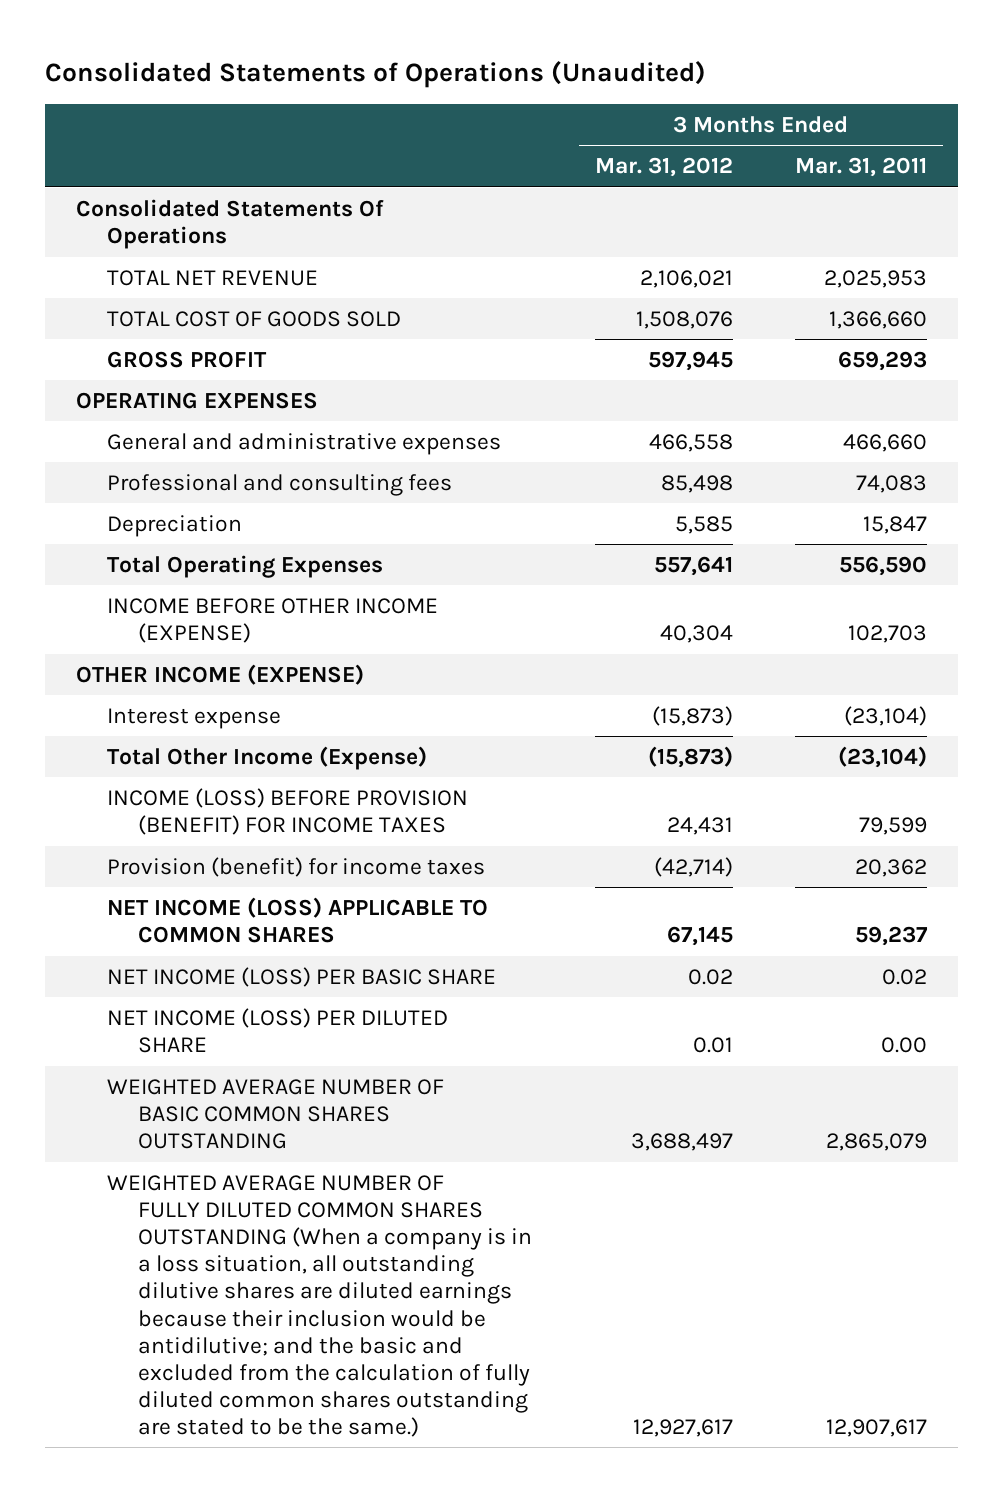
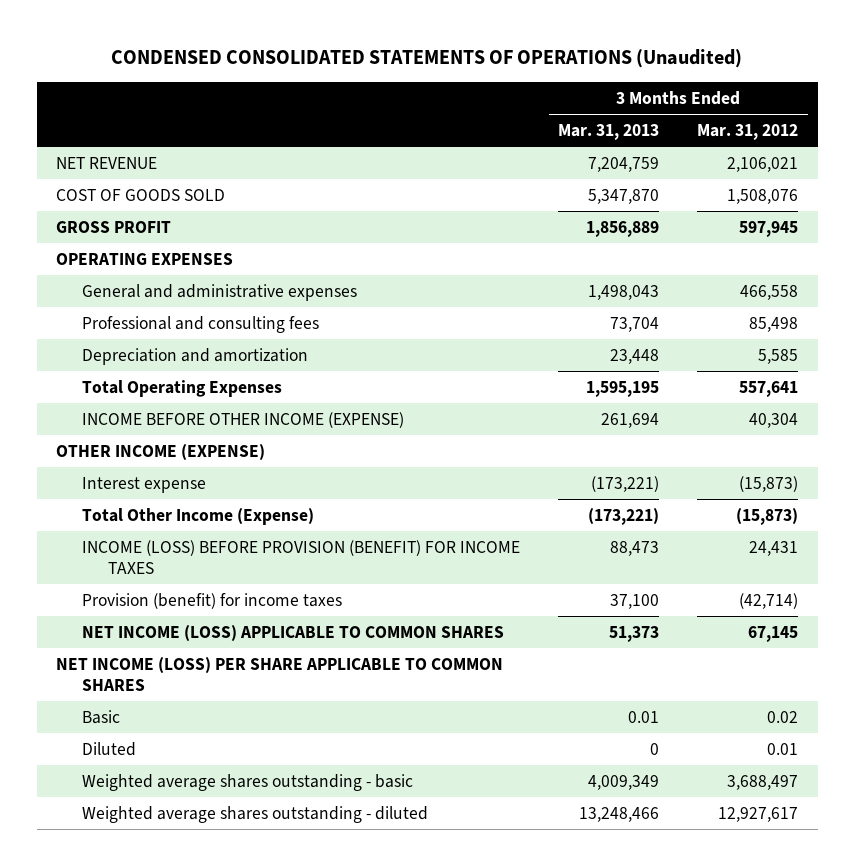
- Consolidated Statements of Operations (Unaudited)
+ CONDENSED CONSOLIDATED STATEMENTS OF OPERATIONS (Unaudited)
- | 3 Months Ended Mar. 31, 2012 | 3 Months Ended Mar. 31, 2011
+ | 3 Months Ended Mar. 31, 2013 | 3 Months Ended Mar. 31, 2012
- Consolidated Statements Of Operations
- TOTAL NET REVENUE | 2,106,021 | 2,025,953
- TOTAL COST OF GOODS SOLD | 1,508,076 | 1,366,660
+ NET REVENUE | 7,204,759 | 2,106,021
+ COST OF GOODS SOLD | 5,347,870 | 1,508,076
- Depreciation | 5,585 | 15,847
+ Depreciation and amortization | 23,448 | 5,585
- NET INCOME (LOSS) PER BASIC SHARE | 0.02 | 0.02
- NET INCOME (LOSS) PER DILUTED SHARE | 0.01 | 0.00
- WEIGHTED AVERAGE NUMBER OF BASIC COMMON SHARES OUTSTANDING | 3,688,497 | 2,865,079
- WEIGHTED AVERAGE NUMBER OF FULLY DILUTED COMMON SHARES OUTSTANDING (When a company is in a loss situation, all outstanding dilutive shares are diluted earnings because their inclusion would be antidilutive; and the basic and excluded from the calculation of fully diluted common shares outstanding are stated to be the same.) | 12,927,617 | 12,907,617
+ NET INCOME (LOSS) PER SHARE APPLICABLE TO COMMON SHARES
+ Basic | 0.01 | 0.02
+ Diluted | 0 | 0.01
+ Weighted average shares outstanding - basic | 4,009,349 | 3,688,497
+ Weighted average shares outstanding - diluted | 13,248,466 | 12,927,617

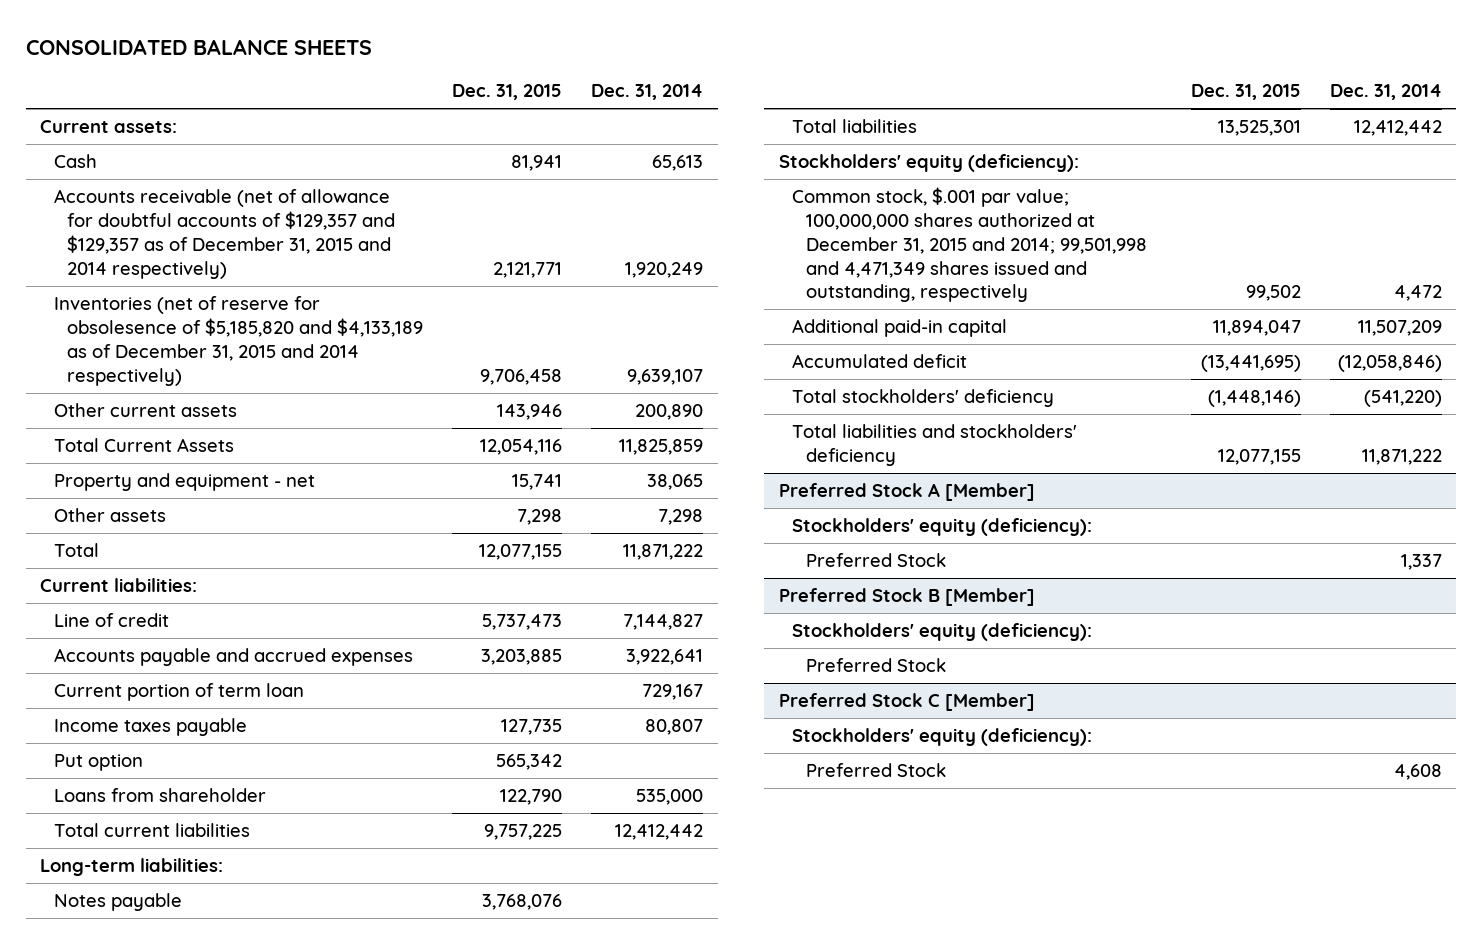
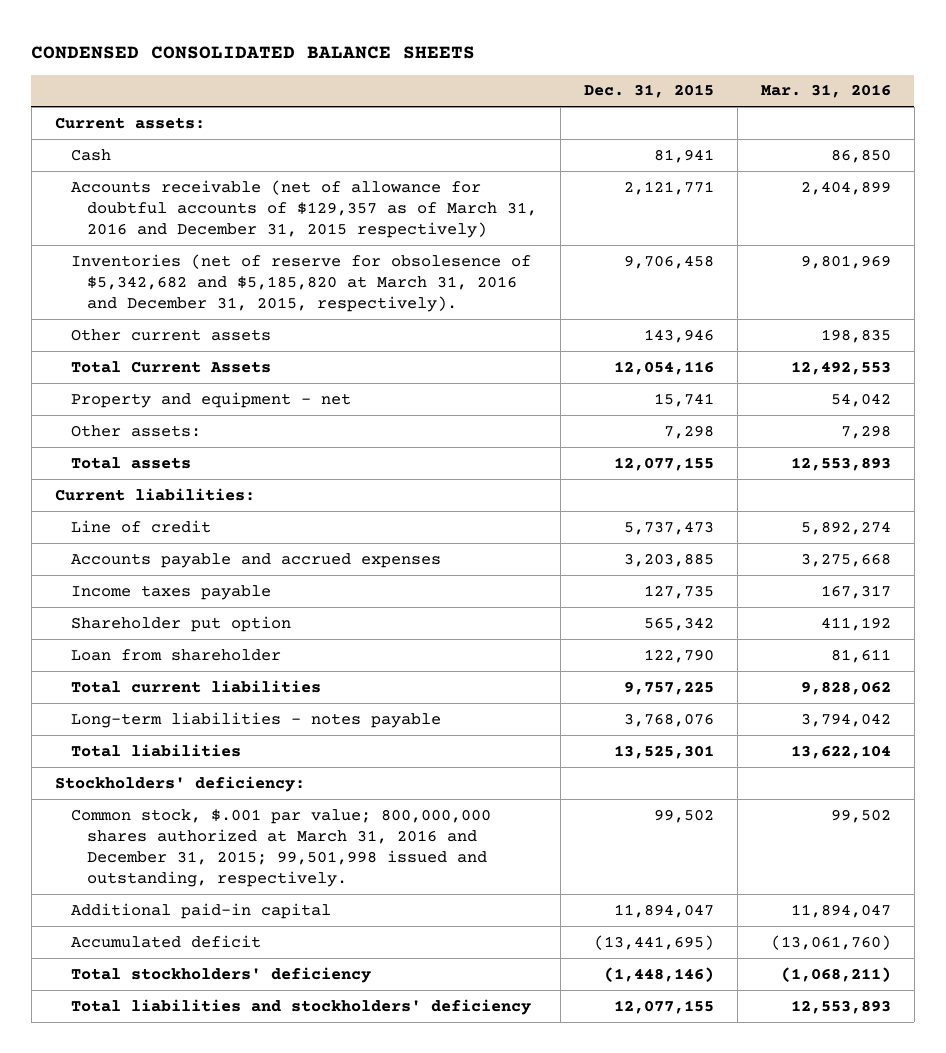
- CONSOLIDATED BALANCE SHEETS
+ CONDENSED CONSOLIDATED BALANCE SHEETS
- | Dec. 31, 2015 | Dec. 31, 2014
+ | Dec. 31, 2015 | Mar. 31, 2016
- Accounts receivable (net of allowance for doubtful accounts of $129,357 and $129,357 as of December 31, 2015 and 2014 respectively) | 2,121,771 | 1,920,249
- Inventories (net of reserve for obsolesence of $5,185,820 and $4,133,189 as of December 31, 2015 and 2014 respectively) | 9,706,458 | 9,639,107
+ Accounts receivable (net of allowance for doubtful accounts of $129,357 as of March 31, 2016 and December 31, 2015 respectively) | 2,121,771 | 2,404,899
+ Inventories (net of reserve for obsolesence of $5,342,682 and $5,185,820 at March 31, 2016 and December 31, 2015, respectively). | 9,706,458 | 9,801,969
- Other assets | 7,298 | 7,298
- Total | 12,077,155 | 11,871,222
+ Other assets: | 7,298 | 7,298
+ Total assets | 12,077,155 | 12,553,893
- Current portion of term loan | | 729,167
- Put option | 565,342 |
- Loans from shareholder | 122,790 | 535,000
+ Shareholder put option | 565,342 | 411,192
+ Loan from shareholder | 122,790 | 81,611
- Long-term liabilities:
- Notes payable | 3,768,076 |
+ Long-term liabilities - notes payable | 3,768,076 | 3,794,042
- Stockholders' equity (deficiency):
- Common stock, $.001 par value; 100,000,000 shares authorized at December 31, 2015 and 2014; 99,501,998 and 4,471,349 shares issued and outstanding, respectively | 99,502 | 4,472
+ Stockholders' deficiency:
+ Common stock, $.001 par value; 800,000,000 shares authorized at March 31, 2016 and December 31, 2015; 99,501,998 issued and outstanding, respectively. | 99,502 | 99,502
- Preferred Stock A [Member]
- Stockholders' equity (deficiency):
- Preferred Stock | | 1,337
- Preferred Stock B [Member]
- Stockholders' equity (deficiency):
- Preferred Stock
- Preferred Stock C [Member]
- Stockholders' equity (deficiency):
- Preferred Stock | | 4,608

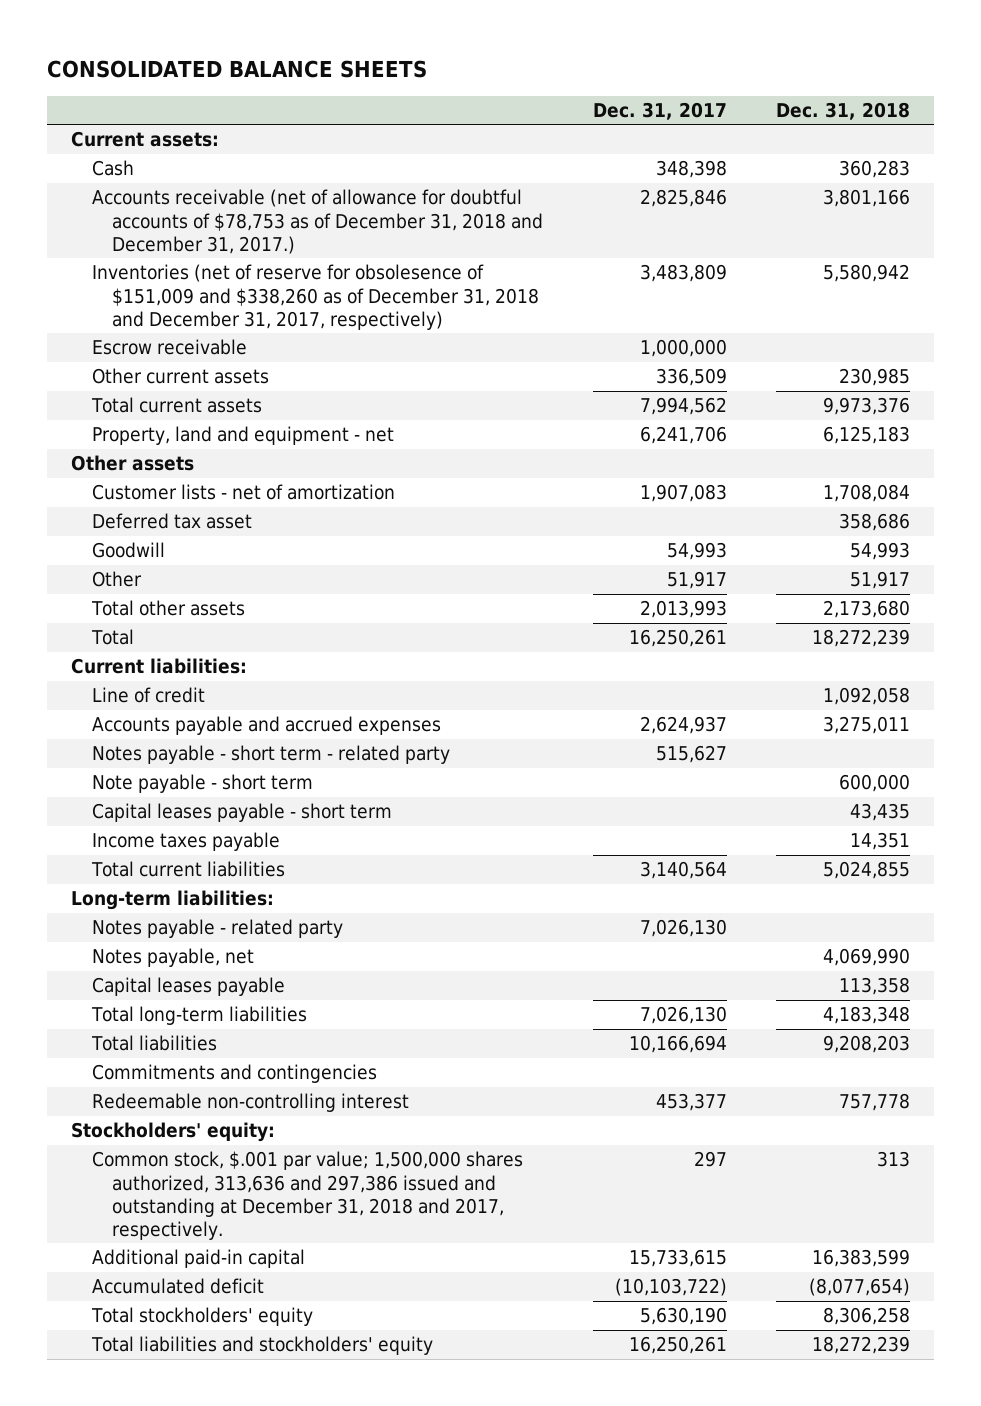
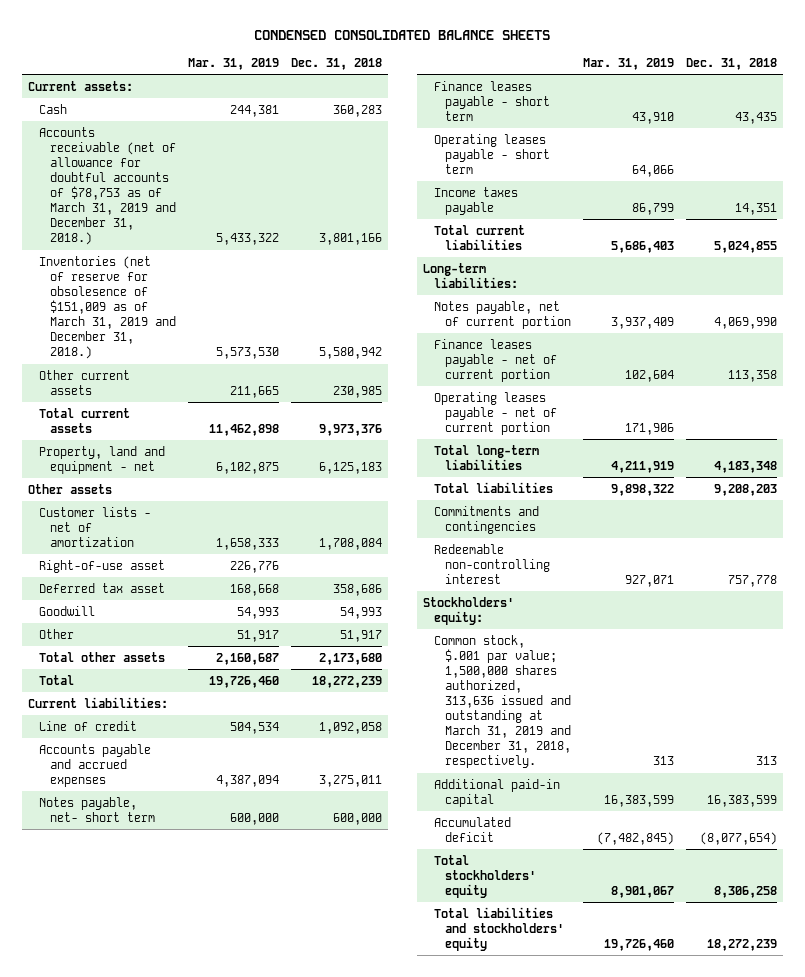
- CONSOLIDATED BALANCE SHEETS
+ CONDENSED CONSOLIDATED BALANCE SHEETS
- | Dec. 31, 2017 | Dec. 31, 2018
+ | Mar. 31, 2019 | Dec. 31, 2018
- Accounts receivable (net of allowance for doubtful accounts of $78,753 as of December 31, 2018 and December 31, 2017.) | 2,825,846 | 3,801,166
- Inventories (net of reserve for obsolesence of $151,009 and $338,260 as of December 31, 2018 and December 31, 2017, respectively) | 3,483,809 | 5,580,942
- Escrow receivable | 1,000,000 |
+ Accounts receivable (net of allowance for doubtful accounts of $78,753 as of March 31, 2019 and December 31, 2018.) | 5,433,322 | 3,801,166
+ Inventories (net of reserve for obsolesence of $151,009 as of March 31, 2019 and December 31, 2018.) | 5,573,530 | 5,580,942
+ Right-of-use asset | 226,776 |
- Notes payable - short term - related party | 515,627 |
- Note payable - short term | | 600,000
- Capital leases payable - short term | | 43,435
+ Notes payable, net- short term | 600,000 | 600,000
+ Finance leases payable - short term | 43,910 | 43,435
+ Operating leases payable - short term | 64,066 |
- Notes payable - related party | 7,026,130 |
- Notes payable, net | | 4,069,990
- Capital leases payable | | 113,358
+ Notes payable, net of current portion | 3,937,409 | 4,069,990
+ Finance leases payable - net of current portion | 102,604 | 113,358
+ Operating leases payable - net of current portion | 171,906 |
- Common stock, $.001 par value; 1,500,000 shares authorized, 313,636 and 297,386 issued and outstanding at December 31, 2018 and 2017, respectively. | 297 | 313
+ Common stock, $.001 par value; 1,500,000 shares authorized, 313,636 issued and outstanding at March 31, 2019 and December 31, 2018, respectively. | 313 | 313

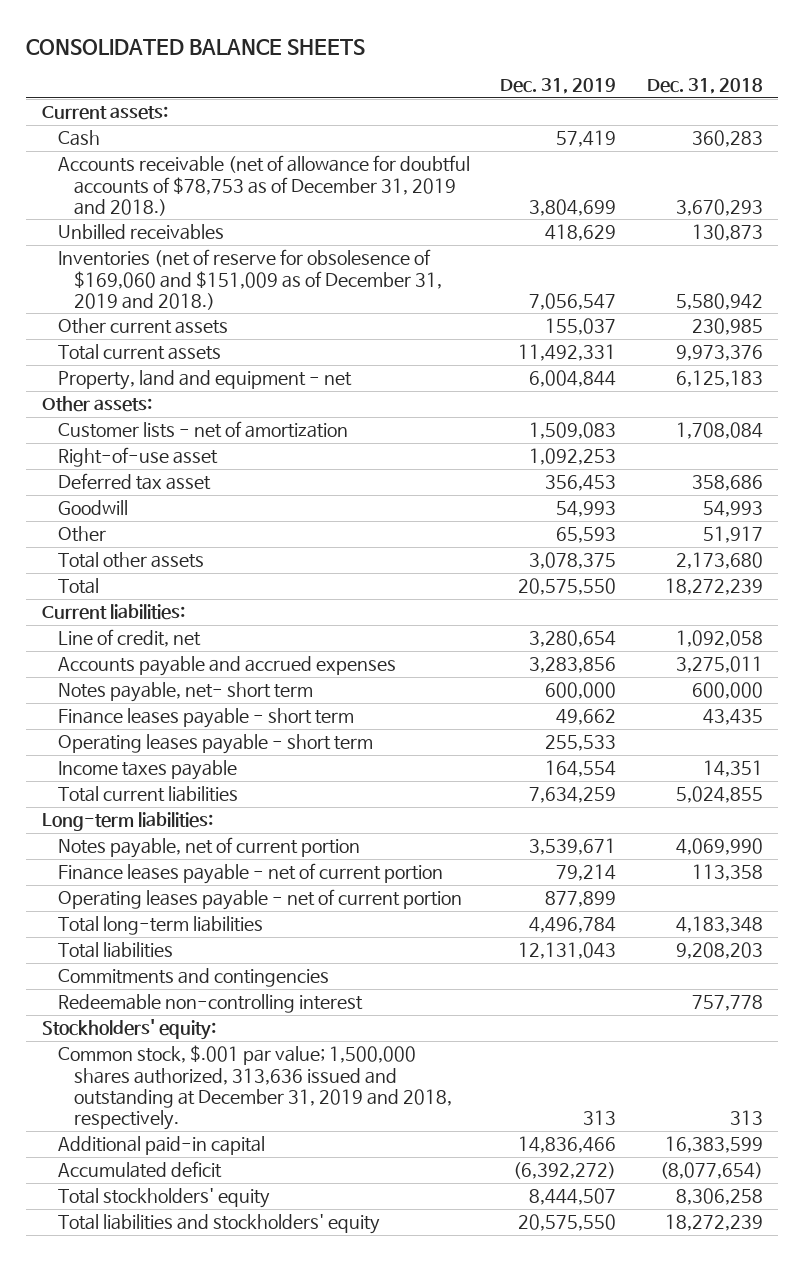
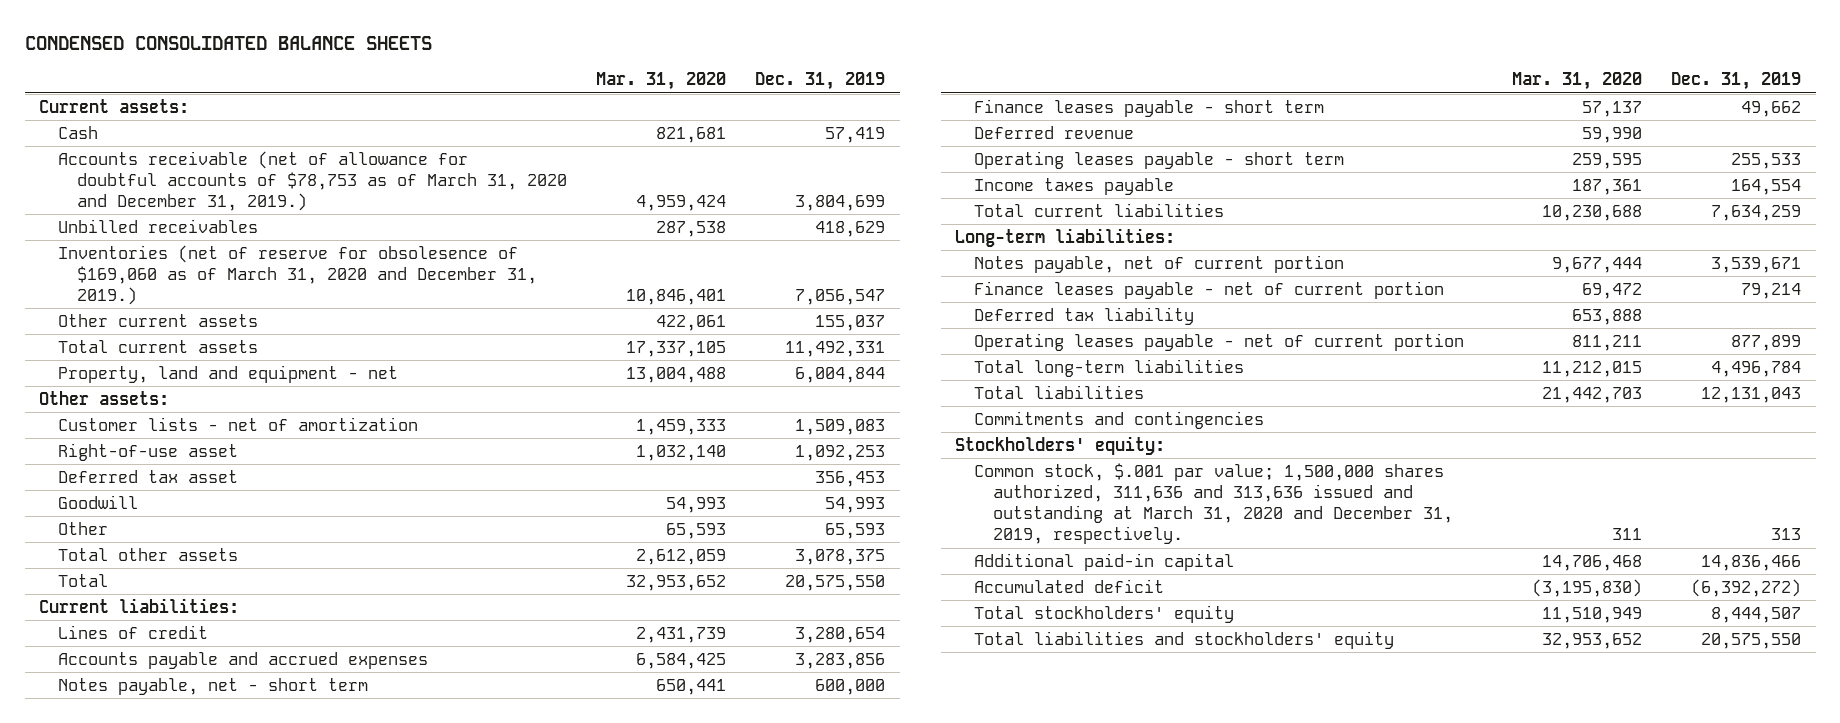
- CONSOLIDATED BALANCE SHEETS
+ CONDENSED CONSOLIDATED BALANCE SHEETS
- | Dec. 31, 2019 | Dec. 31, 2018
+ | Mar. 31, 2020 | Dec. 31, 2019
- Accounts receivable (net of allowance for doubtful accounts of $78,753 as of December 31, 2019 and 2018.) | 3,804,699 | 3,670,293
+ Accounts receivable (net of allowance for doubtful accounts of $78,753 as of March 31, 2020 and December 31, 2019.) | 4,959,424 | 3,804,699
- Inventories (net of reserve for obsolesence of $169,060 and $151,009 as of December 31, 2019 and 2018.) | 7,056,547 | 5,580,942
+ Inventories (net of reserve for obsolesence of $169,060 as of March 31, 2020 and December 31, 2019.) | 10,846,401 | 7,056,547
- Line of credit, net | 3,280,654 | 1,092,058
+ Lines of credit | 2,431,739 | 3,280,654
- Notes payable, net- short term | 600,000 | 600,000
+ Notes payable, net - short term | 650,441 | 600,000
+ Deferred revenue | 59,990 |
+ Deferred tax liability | 653,888 |
- Redeemable non-controlling interest | | 757,778
- Common stock, $.001 par value; 1,500,000 shares authorized, 313,636 issued and outstanding at December 31, 2019 and 2018, respectively. | 313 | 313
+ Common stock, $.001 par value; 1,500,000 shares authorized, 311,636 and 313,636 issued and outstanding at March 31, 2020 and December 31, 2019, respectively. | 311 | 313

